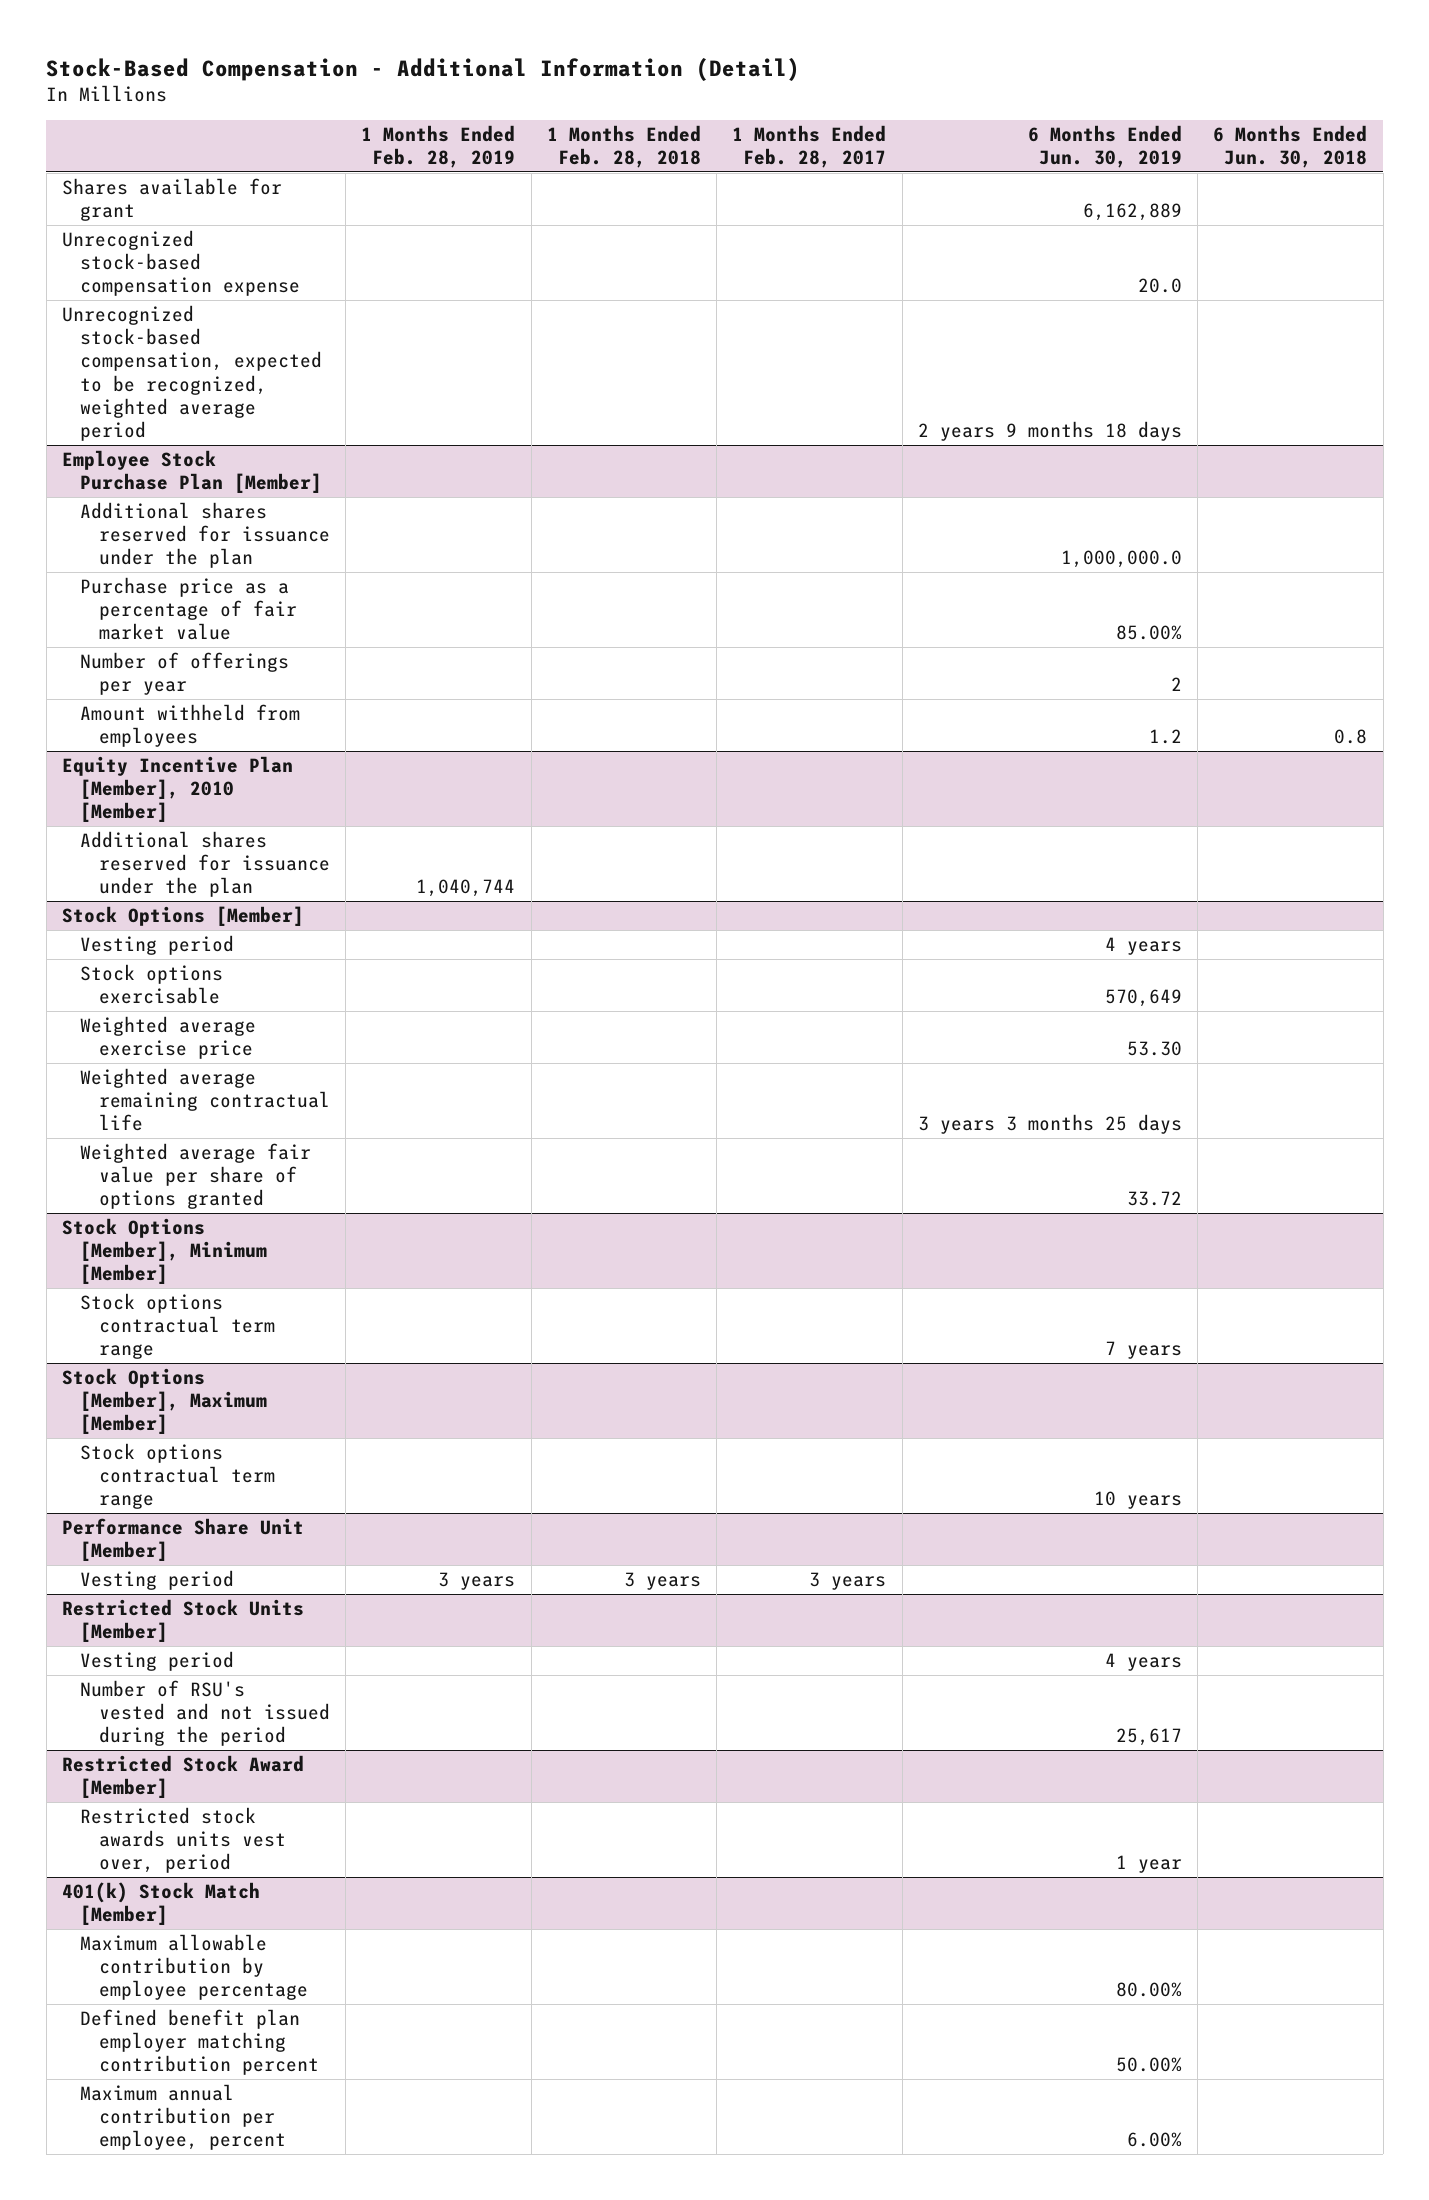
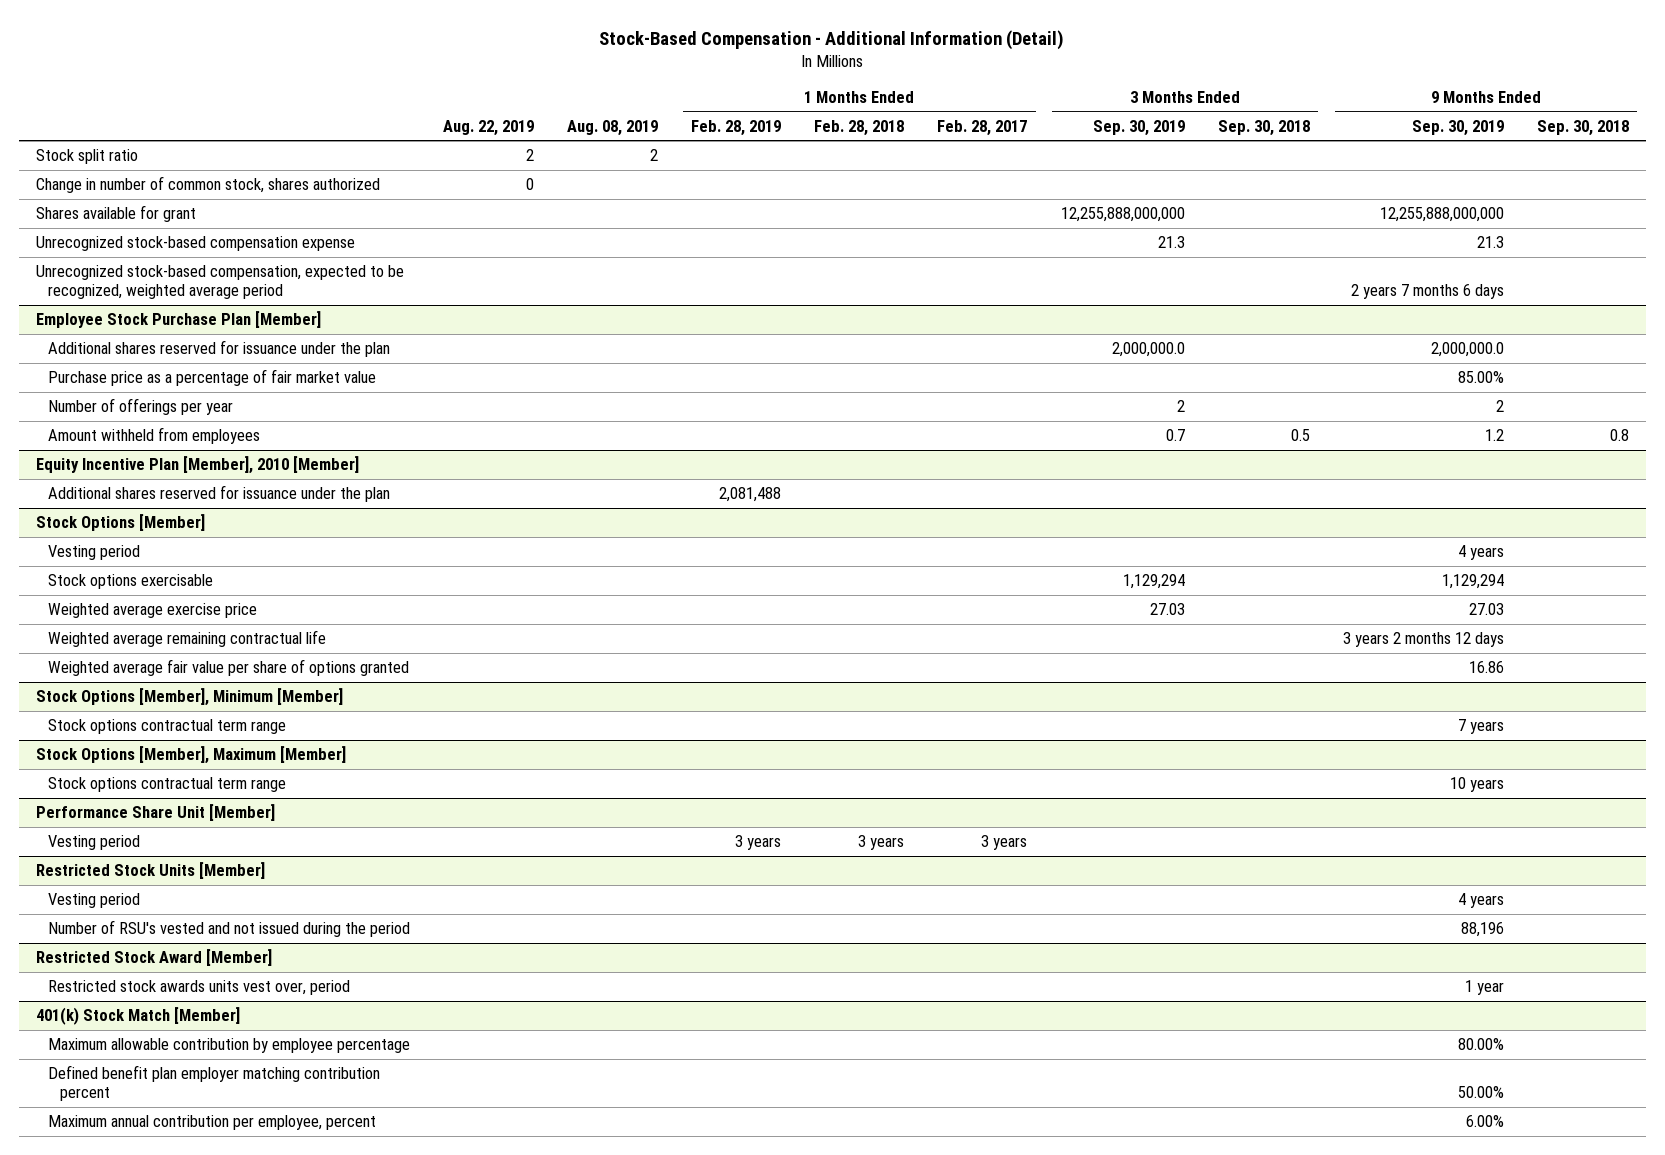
- | 1 Months Ended Feb. 28, 2019 | 1 Months Ended Feb. 28, 2018 | 1 Months Ended Feb. 28, 2017 | 6 Months Ended Jun. 30, 2019 | 6 Months Ended Jun. 30, 2018
+ | Aug. 22, 2019 | Aug. 08, 2019 | 1 Months Ended Feb. 28, 2019 | 1 Months Ended Feb. 28, 2018 | 1 Months Ended Feb. 28, 2017 | 3 Months Ended Sep. 30, 2019 | 3 Months Ended Sep. 30, 2018 | 9 Months Ended Sep. 30, 2019 | 9 Months Ended Sep. 30, 2018
+ Stock split ratio | 2 | 2 | | | | | | |
+ Change in number of common stock, shares authorized | 0 | | | | | | | |
@ Equity Incentive Plan [Member], 2010 [Member]
- Additional shares reserved for issuance under the plan | 1,040,744 | | | |
+ Additional shares reserved for issuance under the plan | | | 2,081,488 | | | | | |

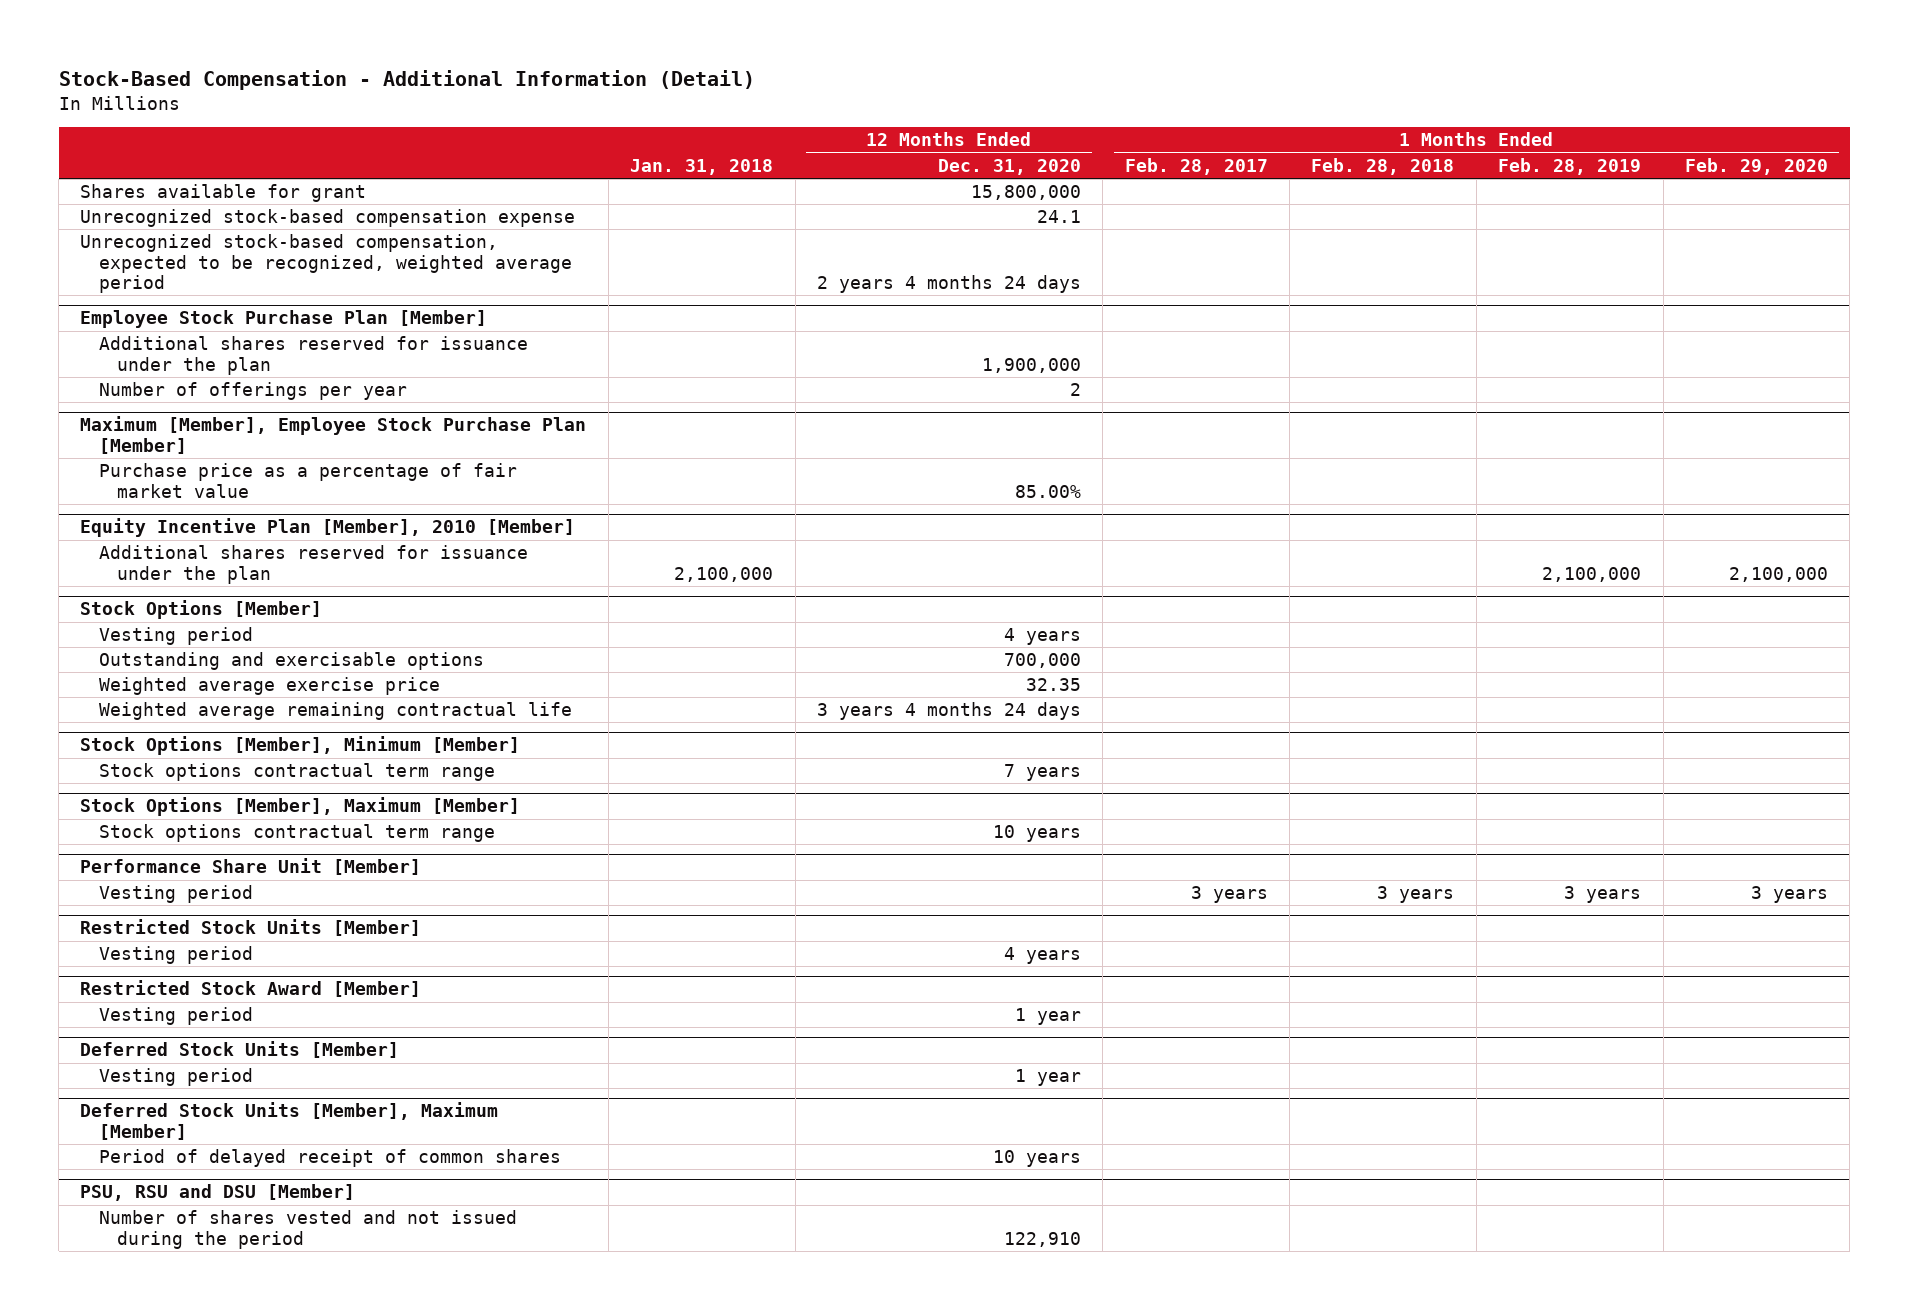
- | Aug. 22, 2019 | Aug. 08, 2019 | 1 Months Ended Feb. 28, 2019 | 1 Months Ended Feb. 28, 2018 | 1 Months Ended Feb. 28, 2017 | 3 Months Ended Sep. 30, 2019 | 3 Months Ended Sep. 30, 2018 | 9 Months Ended Sep. 30, 2019 | 9 Months Ended Sep. 30, 2018
+ | Jan. 31, 2018 | 12 Months Ended Dec. 31, 2020 | 1 Months Ended Feb. 28, 2017 | 1 Months Ended Feb. 28, 2018 | 1 Months Ended Feb. 28, 2019 | 1 Months Ended Feb. 29, 2020
- Stock split ratio | 2 | 2 | | | | | | |
- Change in number of common stock, shares authorized | 0 | | | | | | | |
@ Employee Stock Purchase Plan [Member]
- Purchase price as a percentage of fair market value | | | | | | | | 85.00% |
- Amount withheld from employees | | | | | | 0.7 | 0.5 | 1.2 | 0.8
+ Maximum [Member], Employee Stock Purchase Plan [Member]
+ Purchase price as a percentage of fair market value | | 85.00% | | | |
@ Equity Incentive Plan [Member], 2010 [Member]
- Additional shares reserved for issuance under the plan | | | 2,081,488 | | | | | |
+ Additional shares reserved for issuance under the plan | 2,100,000 | | | | 2,100,000 | 2,100,000
@ Stock Options [Member]
- Stock options exercisable | | | | | | 1,129,294 | | 1,129,294 |
+ Outstanding and exercisable options | | 700,000 | | | |
- Weighted average fair value per share of options granted | | | | | | | | 16.86 |
@ Restricted Stock Units [Member]
- Number of RSU's vested and not issued during the period | | | | | | | | 88,196 |
@ Restricted Stock Award [Member]
- Restricted stock awards units vest over, period | | | | | | | | 1 year |
- 401(k) Stock Match [Member]
- Maximum allowable contribution by employee percentage | | | | | | | | 80.00% |
- Defined benefit plan employer matching contribution percent | | | | | | | | 50.00% |
- Maximum annual contribution per employee, percent | | | | | | | | 6.00% |
@ Restricted Stock Award [Member]
+ Vesting period | | 1 year | | | |
+ Deferred Stock Units [Member]
+ Vesting period | | 1 year | | | |
+ Deferred Stock Units [Member], Maximum [Member]
+ Period of delayed receipt of common shares | | 10 years | | | |
+ PSU, RSU and DSU [Member]
+ Number of shares vested and not issued during the period | | 122,910 | | | |

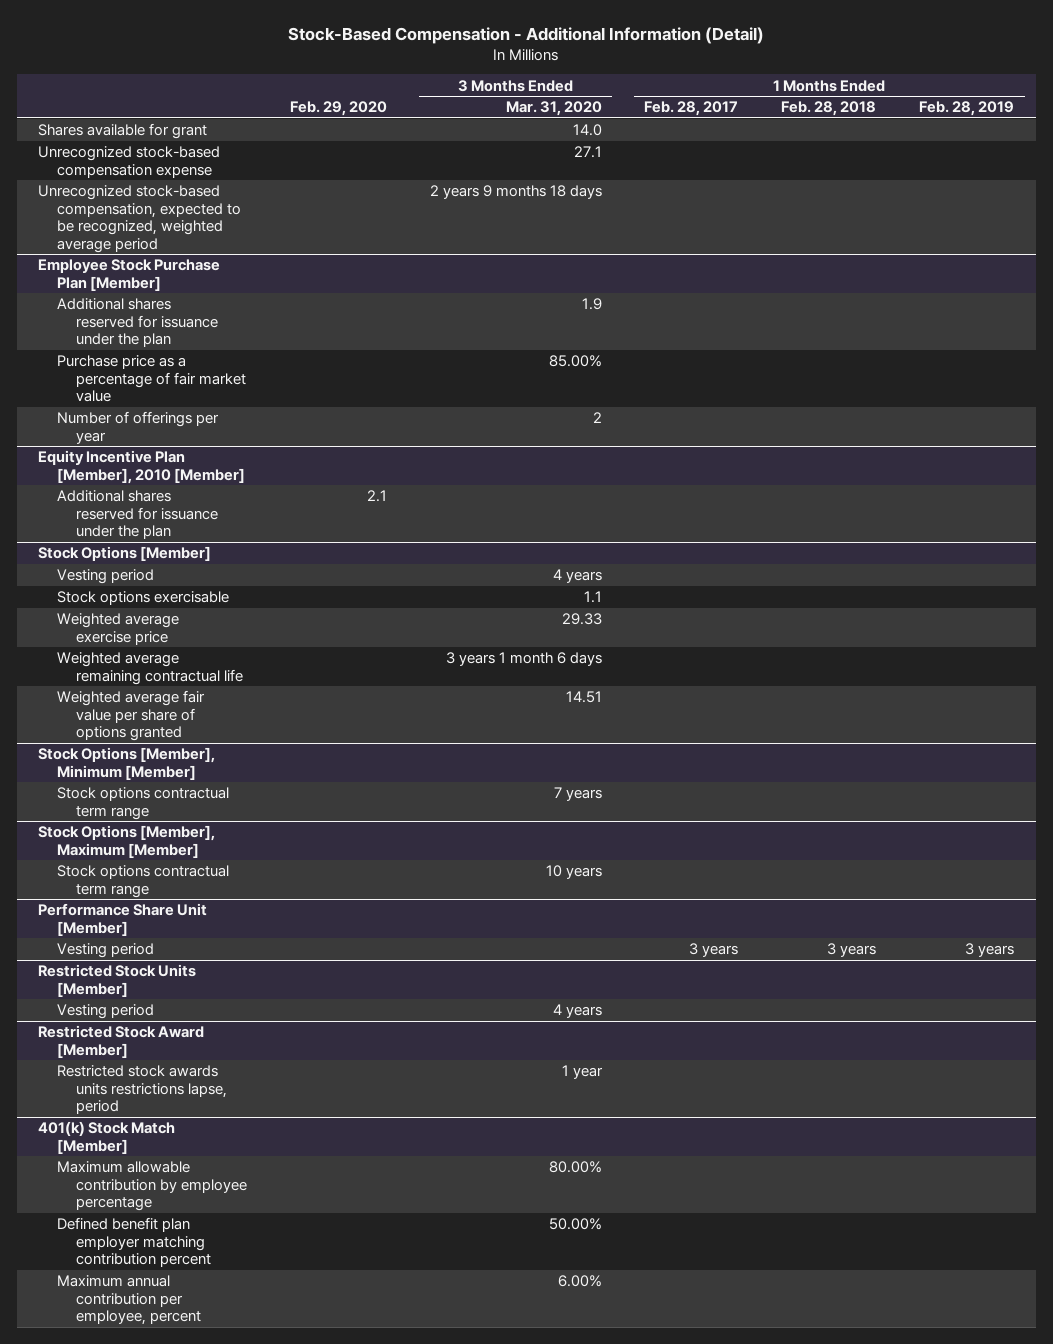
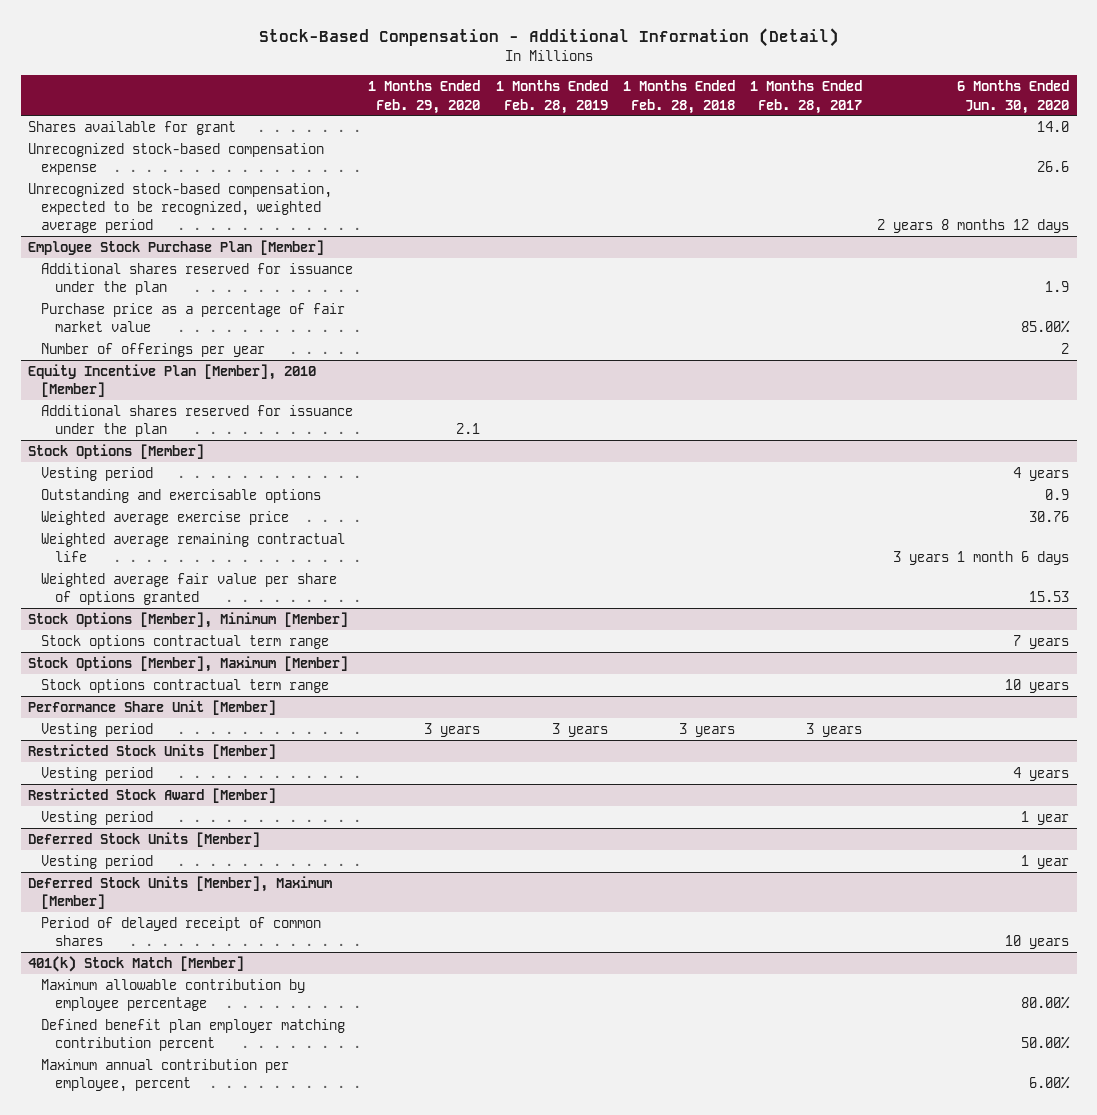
- | Feb. 29, 2020 | 3 Months Ended Mar. 31, 2020 | 1 Months Ended Feb. 28, 2017 | 1 Months Ended Feb. 28, 2018 | 1 Months Ended Feb. 28, 2019
+ | 1 Months Ended Feb. 29, 2020 | 1 Months Ended Feb. 28, 2019 | 1 Months Ended Feb. 28, 2018 | 1 Months Ended Feb. 28, 2017 | 6 Months Ended Jun. 30, 2020
@ Stock Options [Member]
- Stock options exercisable | | 1.1 | | |
+ Outstanding and exercisable options | | | | | 0.9
@ Restricted Stock Award [Member]
- Restricted stock awards units restrictions lapse, period | | 1 year | | |
+ Vesting period | | | | | 1 year
+ Deferred Stock Units [Member]
+ Vesting period | | | | | 1 year
+ Deferred Stock Units [Member], Maximum [Member]
+ Period of delayed receipt of common shares | | | | | 10 years

